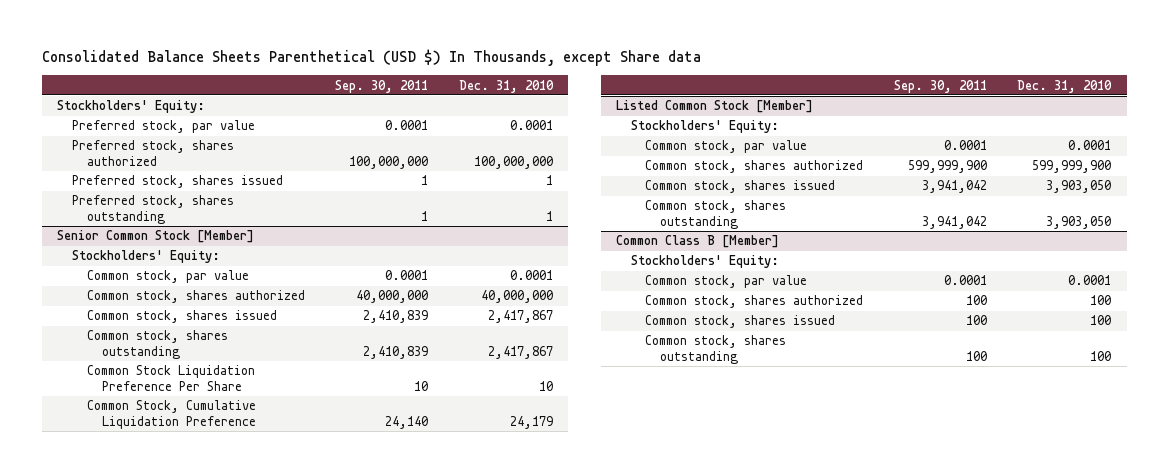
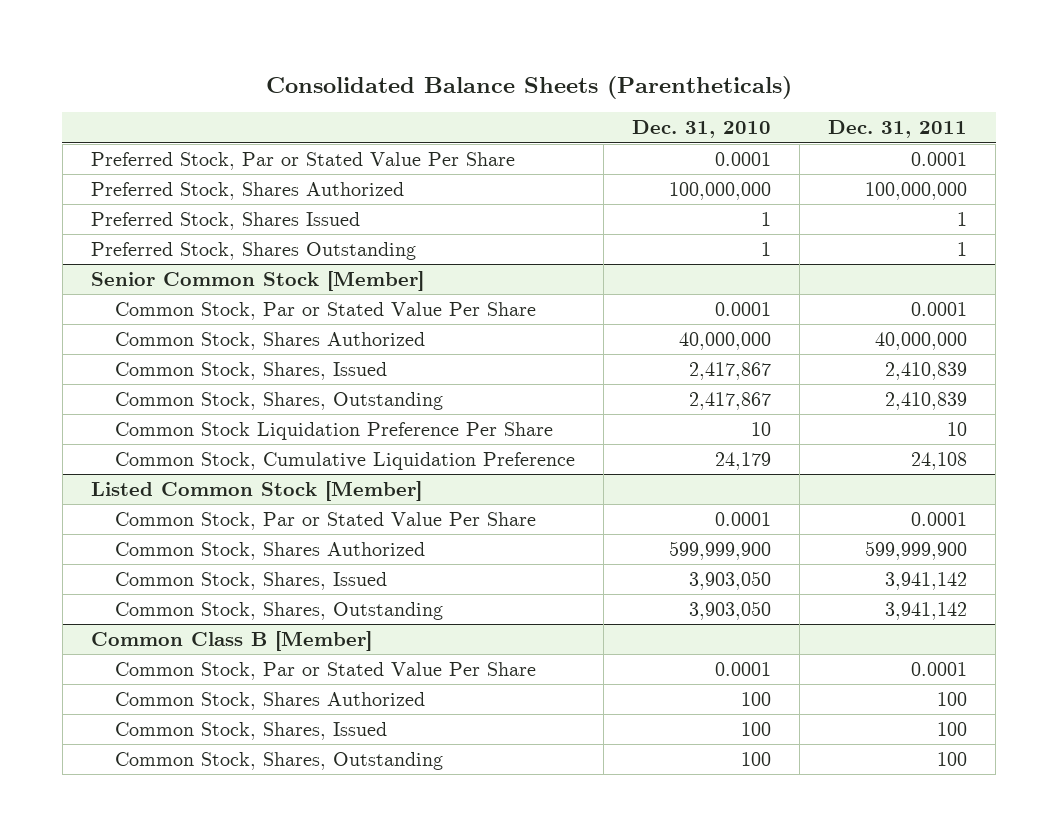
- Consolidated Balance Sheets Parenthetical (USD $) In Thousands, except Share data
+ Consolidated Balance Sheets (Parentheticals)
- | Sep. 30, 2011 | Dec. 31, 2010
+ | Dec. 31, 2010 | Dec. 31, 2011
- Stockholders' Equity:
- Preferred stock, par value | 0.0001 | 0.0001
- Preferred stock, shares authorized | 100,000,000 | 100,000,000
- Preferred stock, shares issued | 1 | 1
- Preferred stock, shares outstanding | 1 | 1
+ Preferred Stock, Par or Stated Value Per Share | 0.0001 | 0.0001
+ Preferred Stock, Shares Authorized | 100,000,000 | 100,000,000
+ Preferred Stock, Shares Issued | 1 | 1
+ Preferred Stock, Shares Outstanding | 1 | 1
@ Senior Common Stock [Member]
- Stockholders' Equity:
- Common stock, par value | 0.0001 | 0.0001
- Common stock, shares authorized | 40,000,000 | 40,000,000
- Common stock, shares issued | 2,410,839 | 2,417,867
- Common stock, shares outstanding | 2,410,839 | 2,417,867
+ Common Stock, Par or Stated Value Per Share | 0.0001 | 0.0001
+ Common Stock, Shares Authorized | 40,000,000 | 40,000,000
+ Common Stock, Shares, Issued | 2,417,867 | 2,410,839
+ Common Stock, Shares, Outstanding | 2,417,867 | 2,410,839
@ Listed Common Stock [Member]
- Stockholders' Equity:
- Common stock, par value | 0.0001 | 0.0001
- Common stock, shares authorized | 599,999,900 | 599,999,900
- Common stock, shares issued | 3,941,042 | 3,903,050
- Common stock, shares outstanding | 3,941,042 | 3,903,050
+ Common Stock, Par or Stated Value Per Share | 0.0001 | 0.0001
+ Common Stock, Shares Authorized | 599,999,900 | 599,999,900
+ Common Stock, Shares, Issued | 3,903,050 | 3,941,142
+ Common Stock, Shares, Outstanding | 3,903,050 | 3,941,142
@ Common Class B [Member]
- Stockholders' Equity:
- Common stock, par value | 0.0001 | 0.0001
- Common stock, shares authorized | 100 | 100
- Common stock, shares issued | 100 | 100
- Common stock, shares outstanding | 100 | 100
+ Common Stock, Par or Stated Value Per Share | 0.0001 | 0.0001
+ Common Stock, Shares Authorized | 100 | 100
+ Common Stock, Shares, Issued | 100 | 100
+ Common Stock, Shares, Outstanding | 100 | 100

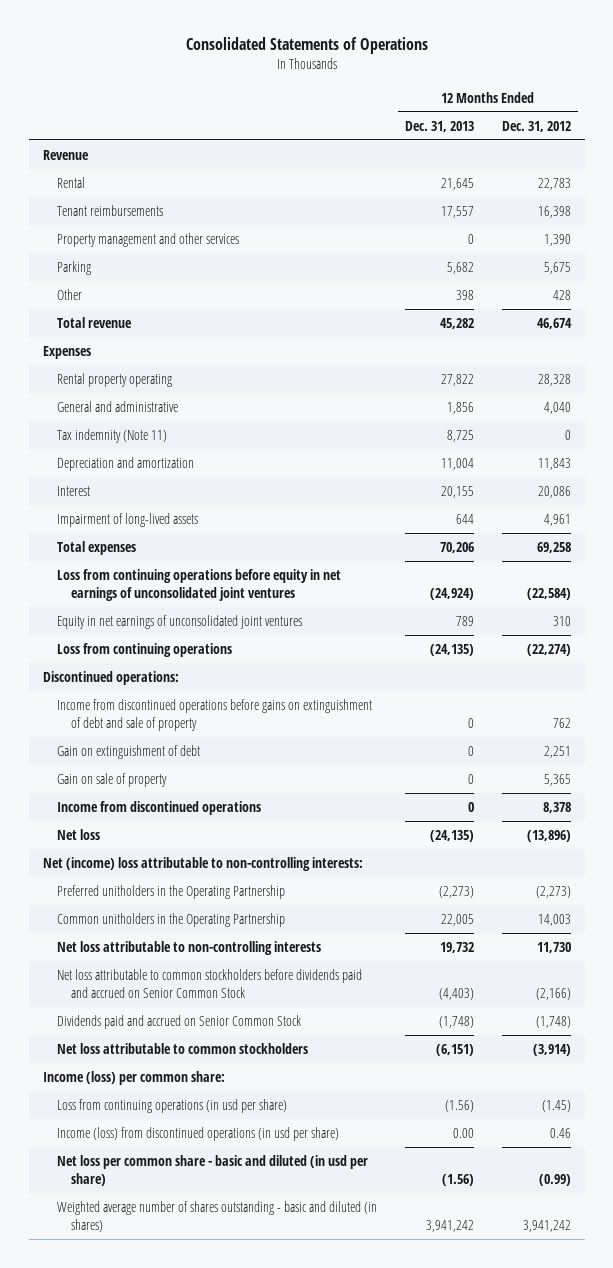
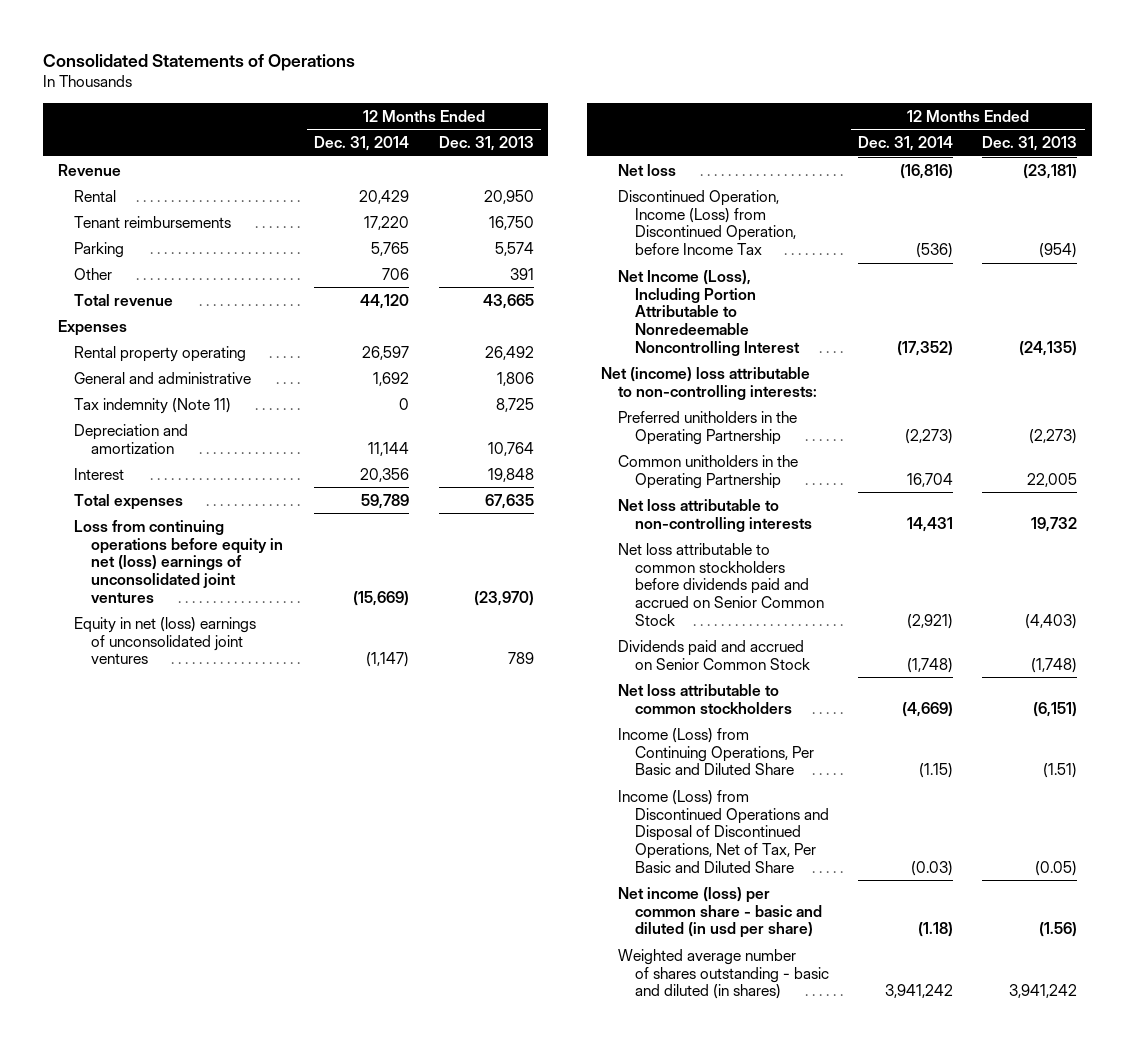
- | 12 Months Ended Dec. 31, 2013 | 12 Months Ended Dec. 31, 2012
+ | 12 Months Ended Dec. 31, 2014 | 12 Months Ended Dec. 31, 2013
- Rental | 21,645 | 22,783
- Tenant reimbursements | 17,557 | 16,398
- Property management and other services | 0 | 1,390
- Parking | 5,682 | 5,675
- Other | 398 | 428
- Total revenue | 45,282 | 46,674
+ Rental | 20,429 | 20,950
+ Tenant reimbursements | 17,220 | 16,750
+ Parking | 5,765 | 5,574
+ Other | 706 | 391
+ Total revenue | 44,120 | 43,665
- Rental property operating | 27,822 | 28,328
- General and administrative | 1,856 | 4,040
+ Rental property operating | 26,597 | 26,492
+ General and administrative | 1,692 | 1,806
- Depreciation and amortization | 11,004 | 11,843
- Interest | 20,155 | 20,086
- Impairment of long-lived assets | 644 | 4,961
- Total expenses | 70,206 | 69,258
- Loss from continuing operations before equity in net earnings of unconsolidated joint ventures | (24,924) | (22,584)
- Equity in net earnings of unconsolidated joint ventures | 789 | 310
- Loss from continuing operations | (24,135) | (22,274)
- Discontinued operations:
- Income from discontinued operations before gains on extinguishment of debt and sale of property | 0 | 762
- Gain on extinguishment of debt | 0 | 2,251
- Gain on sale of property | 0 | 5,365
- Income from discontinued operations | 0 | 8,378
- Net loss | (24,135) | (13,896)
+ Depreciation and amortization | 11,144 | 10,764
+ Interest | 20,356 | 19,848
+ Total expenses | 59,789 | 67,635
+ Loss from continuing operations before equity in net (loss) earnings of unconsolidated joint ventures | (15,669) | (23,970)
+ Equity in net (loss) earnings of unconsolidated joint ventures | (1,147) | 789
+ Net loss | (16,816) | (23,181)
+ Discontinued Operation, Income (Loss) from Discontinued Operation, before Income Tax | (536) | (954)
+ Net Income (Loss), Including Portion Attributable to Nonredeemable Noncontrolling Interest | (17,352) | (24,135)
- Income (loss) per common share:
- Loss from continuing operations (in usd per share) | (1.56) | (1.45)
- Income (loss) from discontinued operations (in usd per share) | 0.00 | 0.46
- Net loss per common share - basic and diluted (in usd per share) | (1.56) | (0.99)
+ Income (Loss) from Continuing Operations, Per Basic and Diluted Share | (1.15) | (1.51)
+ Income (Loss) from Discontinued Operations and Disposal of Discontinued Operations, Net of Tax, Per Basic and Diluted Share | (0.03) | (0.05)
+ Net income (loss) per common share - basic and diluted (in usd per share) | (1.18) | (1.56)

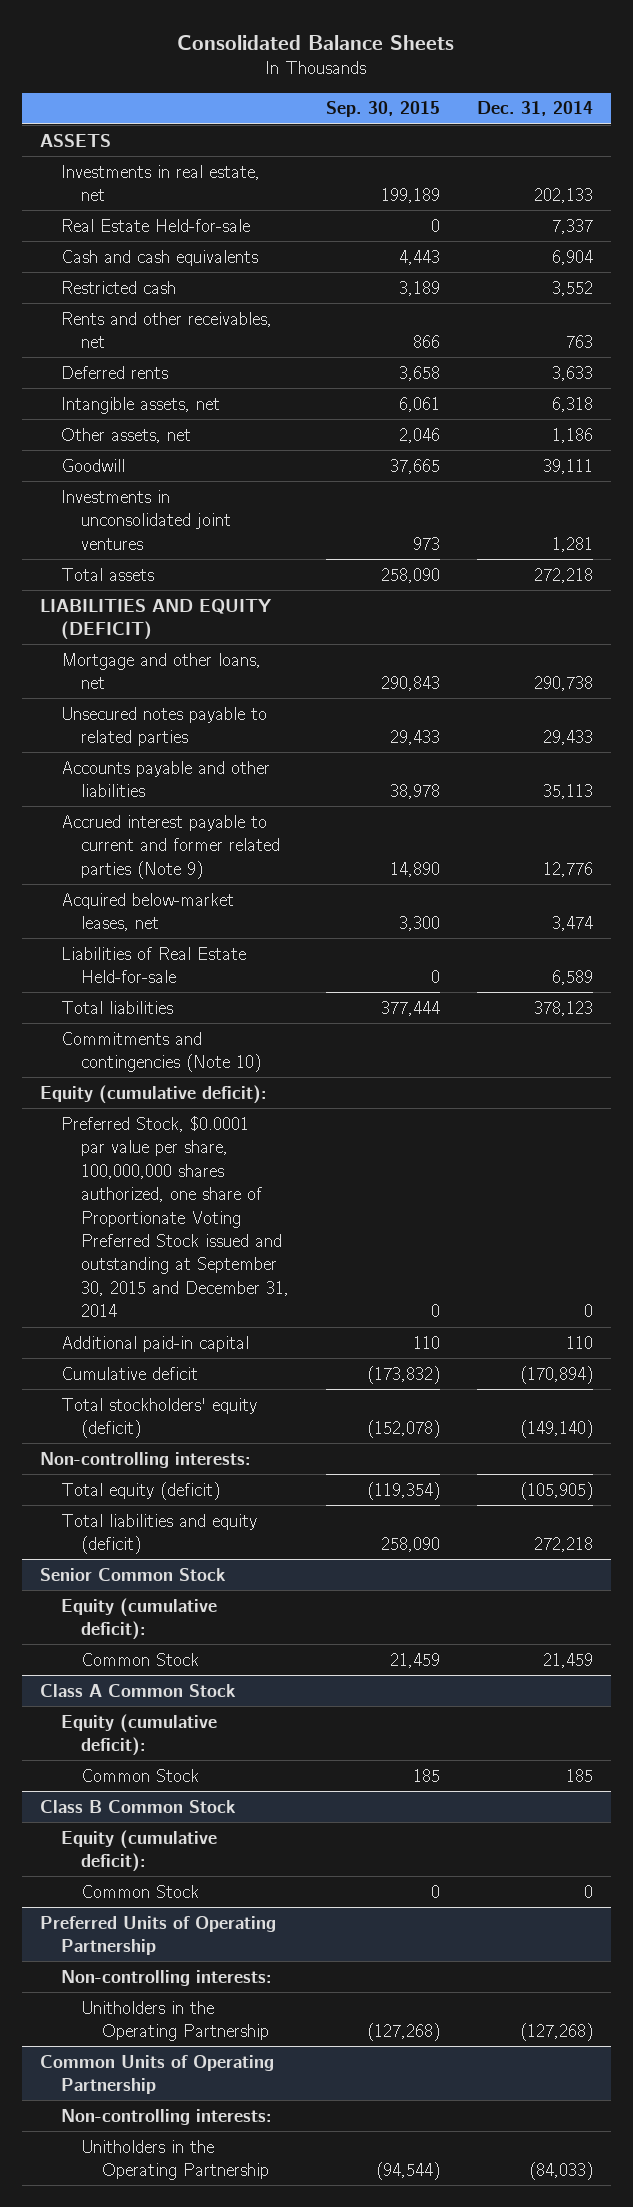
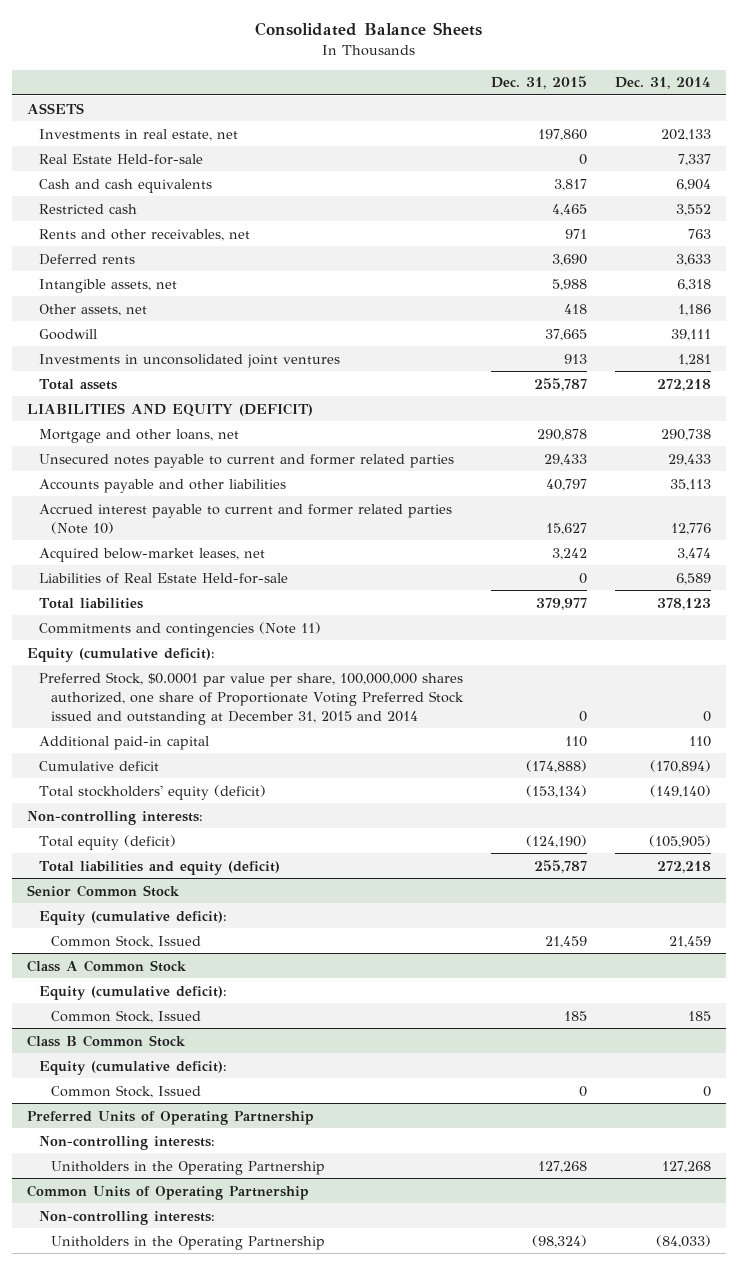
- | Sep. 30, 2015 | Dec. 31, 2014
+ | Dec. 31, 2015 | Dec. 31, 2014
- Unsecured notes payable to related parties | 29,433 | 29,433
+ Unsecured notes payable to current and former related parties | 29,433 | 29,433
- Accrued interest payable to current and former related parties (Note 9) | 14,890 | 12,776
+ Accrued interest payable to current and former related parties (Note 10) | 15,627 | 12,776
- Commitments and contingencies (Note 10)
+ Commitments and contingencies (Note 11)
- Preferred Stock, $0.0001 par value per share, 100,000,000 shares authorized, one share of Proportionate Voting Preferred Stock issued and outstanding at September 30, 2015 and December 31, 2014 | 0 | 0
+ Preferred Stock, $0.0001 par value per share, 100,000,000 shares authorized, one share of Proportionate Voting Preferred Stock issued and outstanding at December 31, 2015 and 2014 | 0 | 0
@ Senior Common Stock
- Common Stock | 21,459 | 21,459
+ Common Stock, Issued | 21,459 | 21,459
@ Class A Common Stock
- Common Stock | 185 | 185
+ Common Stock, Issued | 185 | 185
@ Class B Common Stock
- Common Stock | 0 | 0
+ Common Stock, Issued | 0 | 0
@ Preferred Units of Operating Partnership
- Unitholders in the Operating Partnership | (127,268) | (127,268)
+ Unitholders in the Operating Partnership | 127,268 | 127,268

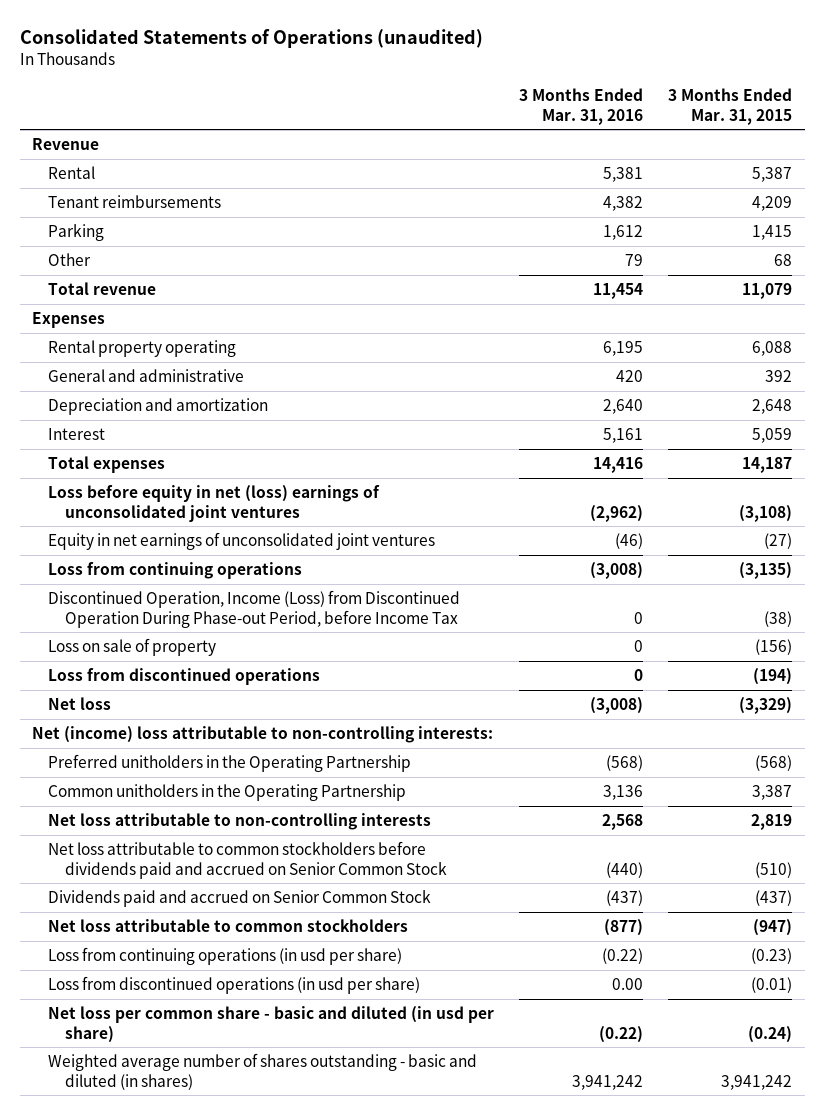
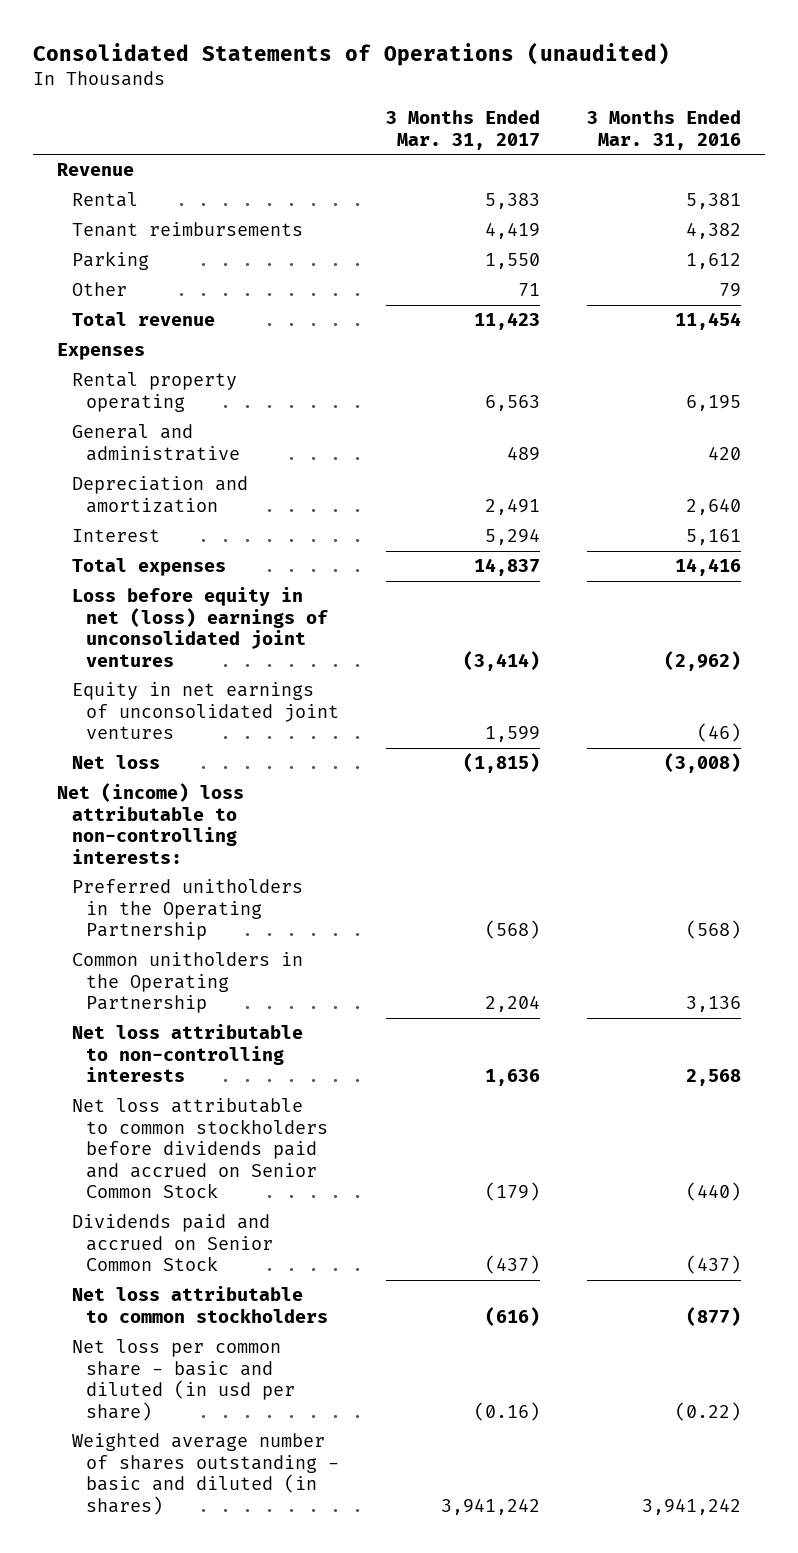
- | 3 Months Ended Mar. 31, 2016 | 3 Months Ended Mar. 31, 2015
+ | 3 Months Ended Mar. 31, 2017 | 3 Months Ended Mar. 31, 2016
- Loss from continuing operations | (3,008) | (3,135)
- Discontinued Operation, Income (Loss) from Discontinued Operation During Phase-out Period, before Income Tax | 0 | (38)
- Loss on sale of property | 0 | (156)
- Loss from discontinued operations | 0 | (194)
- Loss from continuing operations (in usd per share) | (0.22) | (0.23)
- Loss from discontinued operations (in usd per share) | 0.00 | (0.01)

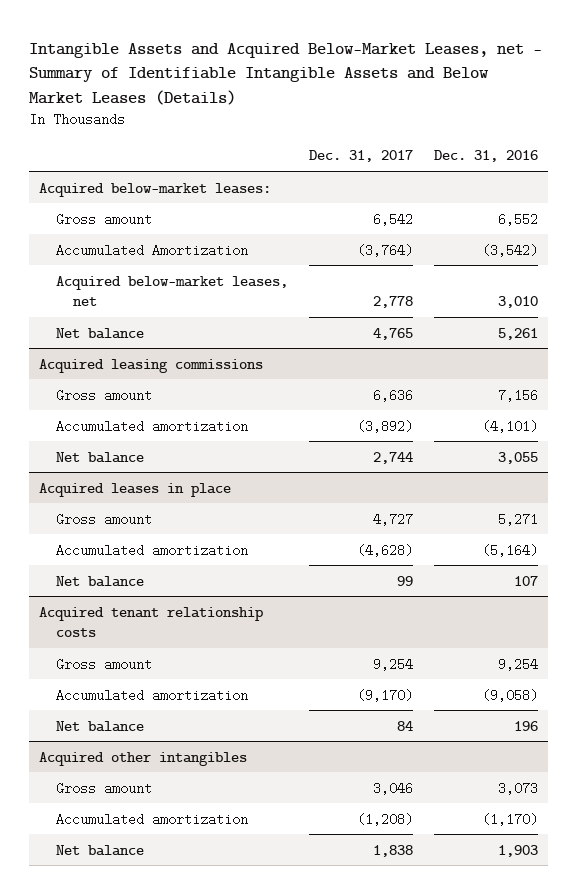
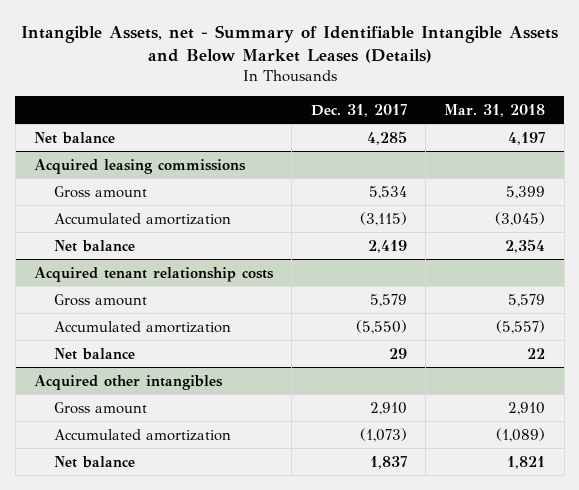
- Intangible Assets and Acquired Below-Market Leases, net - Summary of Identifiable Intangible Assets and Below Market Leases (Details)
+ Intangible Assets, net - Summary of Identifiable Intangible Assets and Below Market Leases (Details)
- | Dec. 31, 2017 | Dec. 31, 2016
+ | Dec. 31, 2017 | Mar. 31, 2018
- Acquired below-market leases:
- Gross amount | 6,542 | 6,552
- Accumulated Amortization | (3,764) | (3,542)
- Acquired below-market leases, net | 2,778 | 3,010
- Net balance | 4,765 | 5,261
+ Net balance | 4,285 | 4,197
@ Acquired leasing commissions
- Gross amount | 6,636 | 7,156
- Accumulated amortization | (3,892) | (4,101)
- Net balance | 2,744 | 3,055
- Acquired leases in place
- Gross amount | 4,727 | 5,271
- Accumulated amortization | (4,628) | (5,164)
- Net balance | 99 | 107
@ Acquired leasing commissions
+ Gross amount | 5,534 | 5,399
+ Accumulated amortization | (3,115) | (3,045)
+ Net balance | 2,419 | 2,354
@ Acquired tenant relationship costs
- Gross amount | 9,254 | 9,254
- Accumulated amortization | (9,170) | (9,058)
- Net balance | 84 | 196
+ Gross amount | 5,579 | 5,579
+ Accumulated amortization | (5,550) | (5,557)
+ Net balance | 29 | 22
@ Acquired other intangibles
- Gross amount | 3,046 | 3,073
- Accumulated amortization | (1,208) | (1,170)
- Net balance | 1,838 | 1,903
+ Gross amount | 2,910 | 2,910
+ Accumulated amortization | (1,073) | (1,089)
+ Net balance | 1,837 | 1,821

